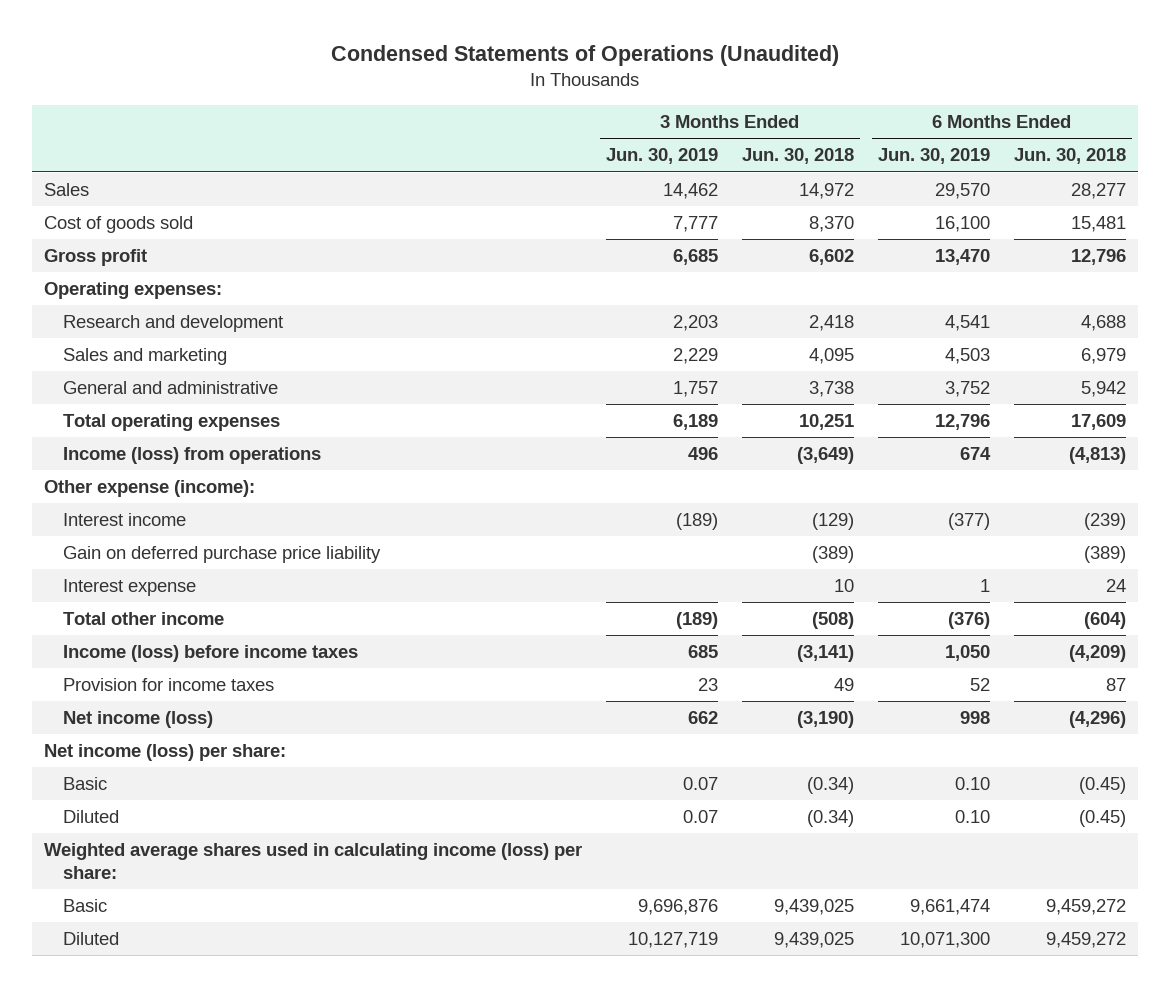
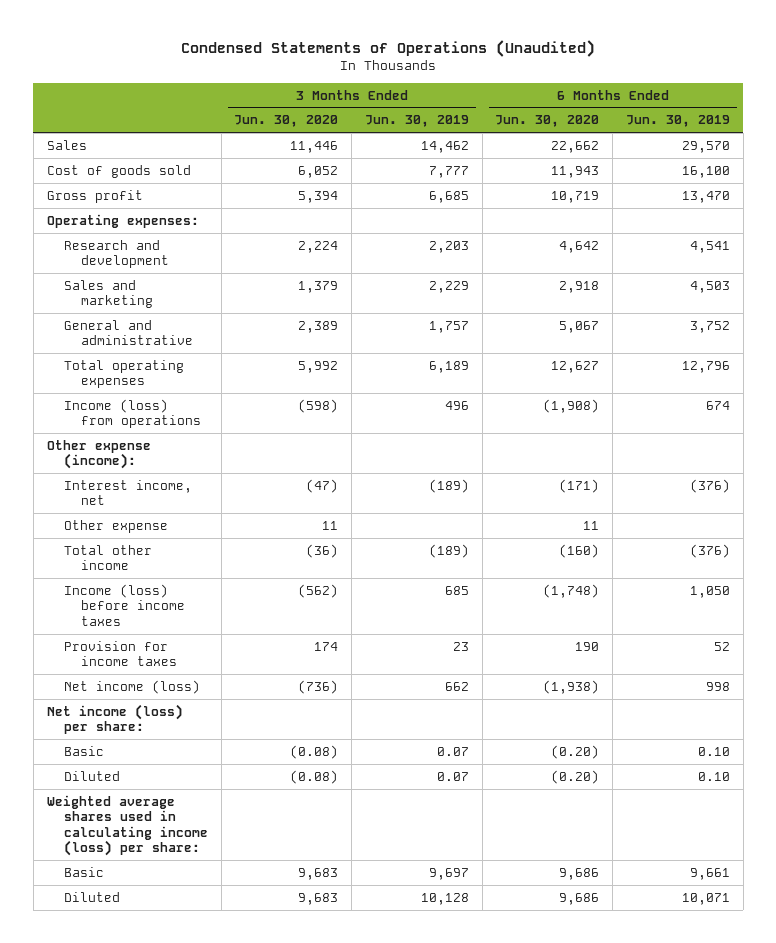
- | 3 Months Ended Jun. 30, 2019 | 3 Months Ended Jun. 30, 2018 | 6 Months Ended Jun. 30, 2019 | 6 Months Ended Jun. 30, 2018
+ | 3 Months Ended Jun. 30, 2020 | 3 Months Ended Jun. 30, 2019 | 6 Months Ended Jun. 30, 2020 | 6 Months Ended Jun. 30, 2019
- Interest income | (189) | (129) | (377) | (239)
- Gain on deferred purchase price liability | | (389) | | (389)
- Interest expense | | 10 | 1 | 24
+ Interest income, net | (47) | (189) | (171) | (376)
+ Other expense | 11 | | 11 |
- Basic | 9,696,876 | 9,439,025 | 9,661,474 | 9,459,272
- Diluted | 10,127,719 | 9,439,025 | 10,071,300 | 9,459,272
+ Basic | 9,683 | 9,697 | 9,686 | 9,661
+ Diluted | 9,683 | 10,128 | 9,686 | 10,071

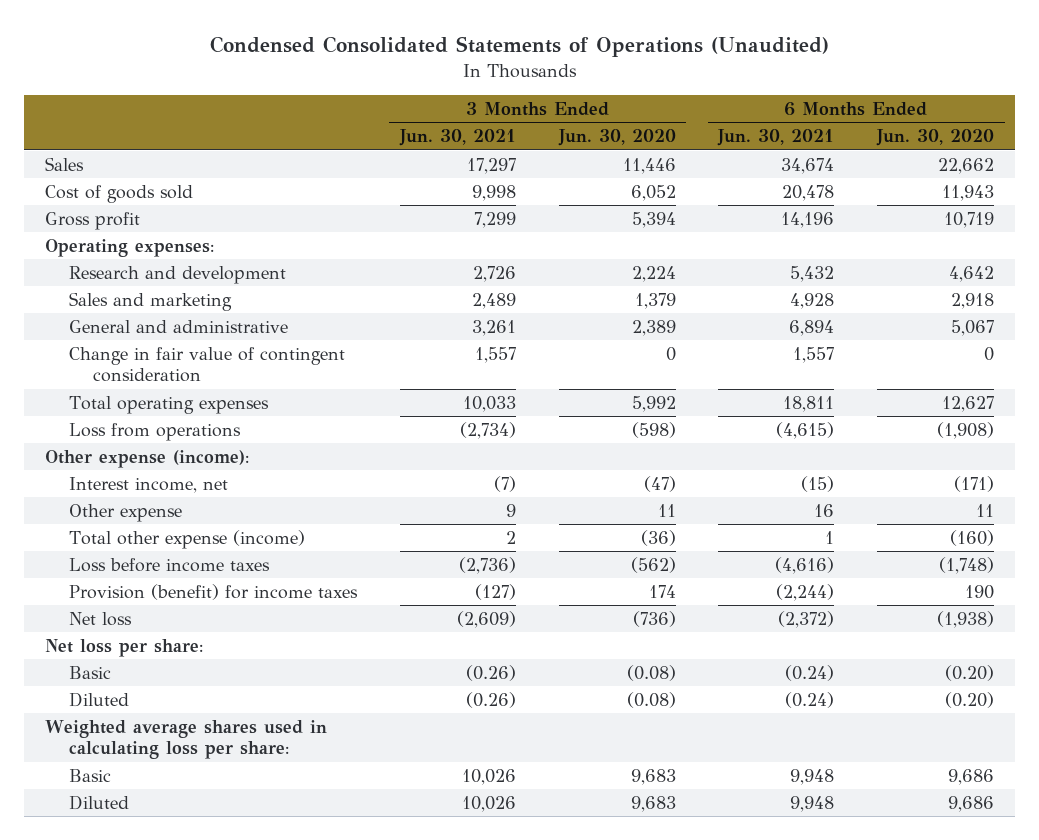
- Condensed Statements of Operations (Unaudited)
+ Condensed Consolidated Statements of Operations (Unaudited)
- | 3 Months Ended Jun. 30, 2020 | 3 Months Ended Jun. 30, 2019 | 6 Months Ended Jun. 30, 2020 | 6 Months Ended Jun. 30, 2019
+ | 3 Months Ended Jun. 30, 2021 | 3 Months Ended Jun. 30, 2020 | 6 Months Ended Jun. 30, 2021 | 6 Months Ended Jun. 30, 2020
+ Change in fair value of contingent consideration | 1,557 | 0 | 1,557 | 0
- Income (loss) from operations | (598) | 496 | (1,908) | 674
+ Loss from operations | (2,734) | (598) | (4,615) | (1,908)
- Total other income | (36) | (189) | (160) | (376)
- Income (loss) before income taxes | (562) | 685 | (1,748) | 1,050
- Provision for income taxes | 174 | 23 | 190 | 52
- Net income (loss) | (736) | 662 | (1,938) | 998
- Net income (loss) per share:
+ Total other expense (income) | 2 | (36) | 1 | (160)
+ Loss before income taxes | (2,736) | (562) | (4,616) | (1,748)
+ Provision (benefit) for income taxes | (127) | 174 | (2,244) | 190
+ Net loss | (2,609) | (736) | (2,372) | (1,938)
+ Net loss per share:
- Weighted average shares used in calculating income (loss) per share:
+ Weighted average shares used in calculating loss per share:

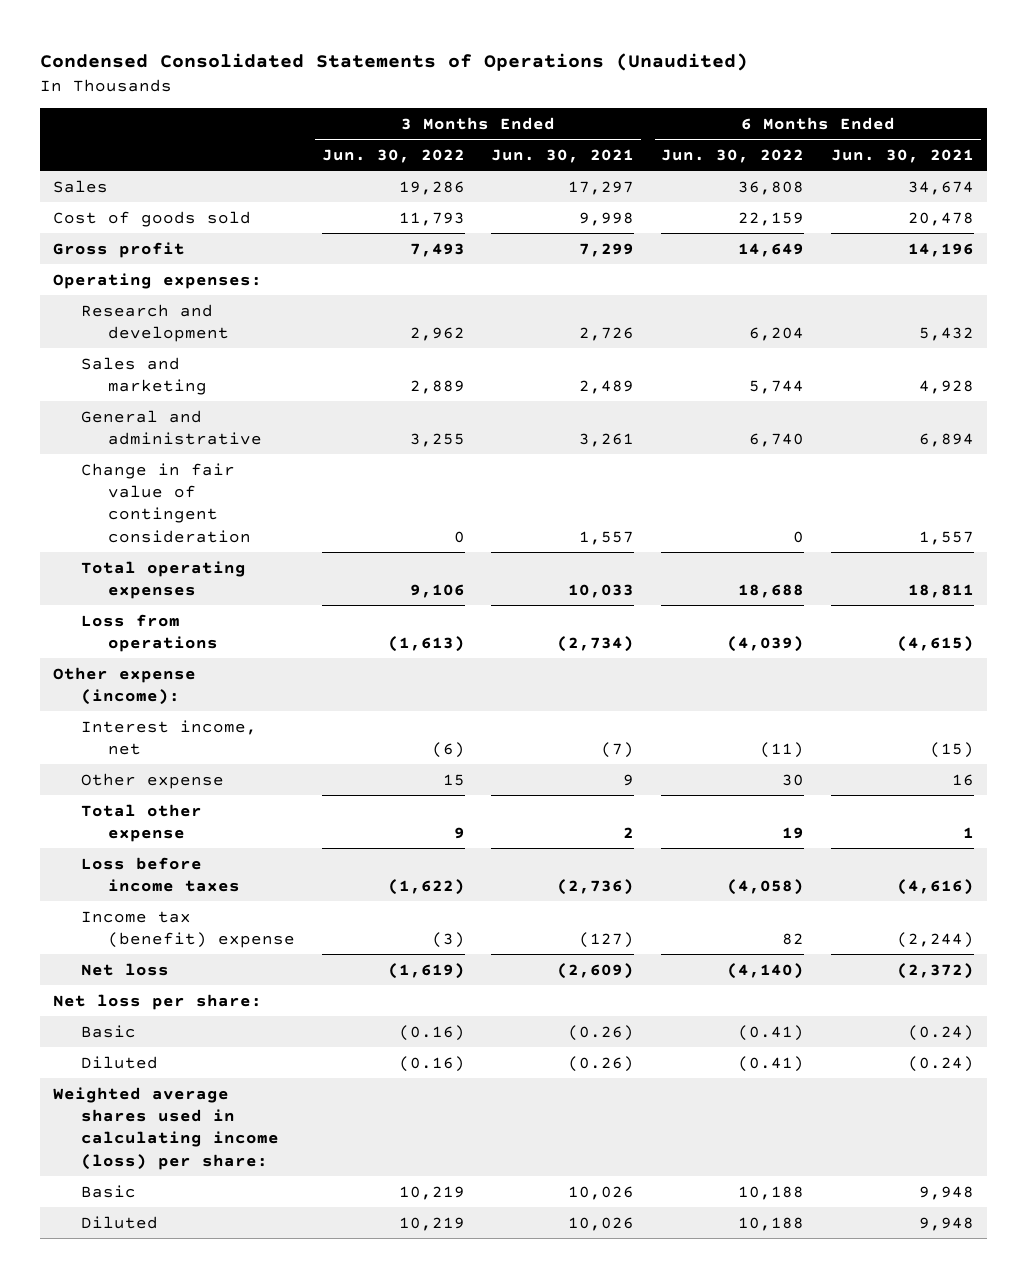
- | 3 Months Ended Jun. 30, 2021 | 3 Months Ended Jun. 30, 2020 | 6 Months Ended Jun. 30, 2021 | 6 Months Ended Jun. 30, 2020
+ | 3 Months Ended Jun. 30, 2022 | 3 Months Ended Jun. 30, 2021 | 6 Months Ended Jun. 30, 2022 | 6 Months Ended Jun. 30, 2021
- Total other expense (income) | 2 | (36) | 1 | (160)
+ Total other expense | 9 | 2 | 19 | 1
- Provision (benefit) for income taxes | (127) | 174 | (2,244) | 190
+ Income tax (benefit) expense | (3) | (127) | 82 | (2,244)
- Weighted average shares used in calculating loss per share:
+ Weighted average shares used in calculating income (loss) per share:

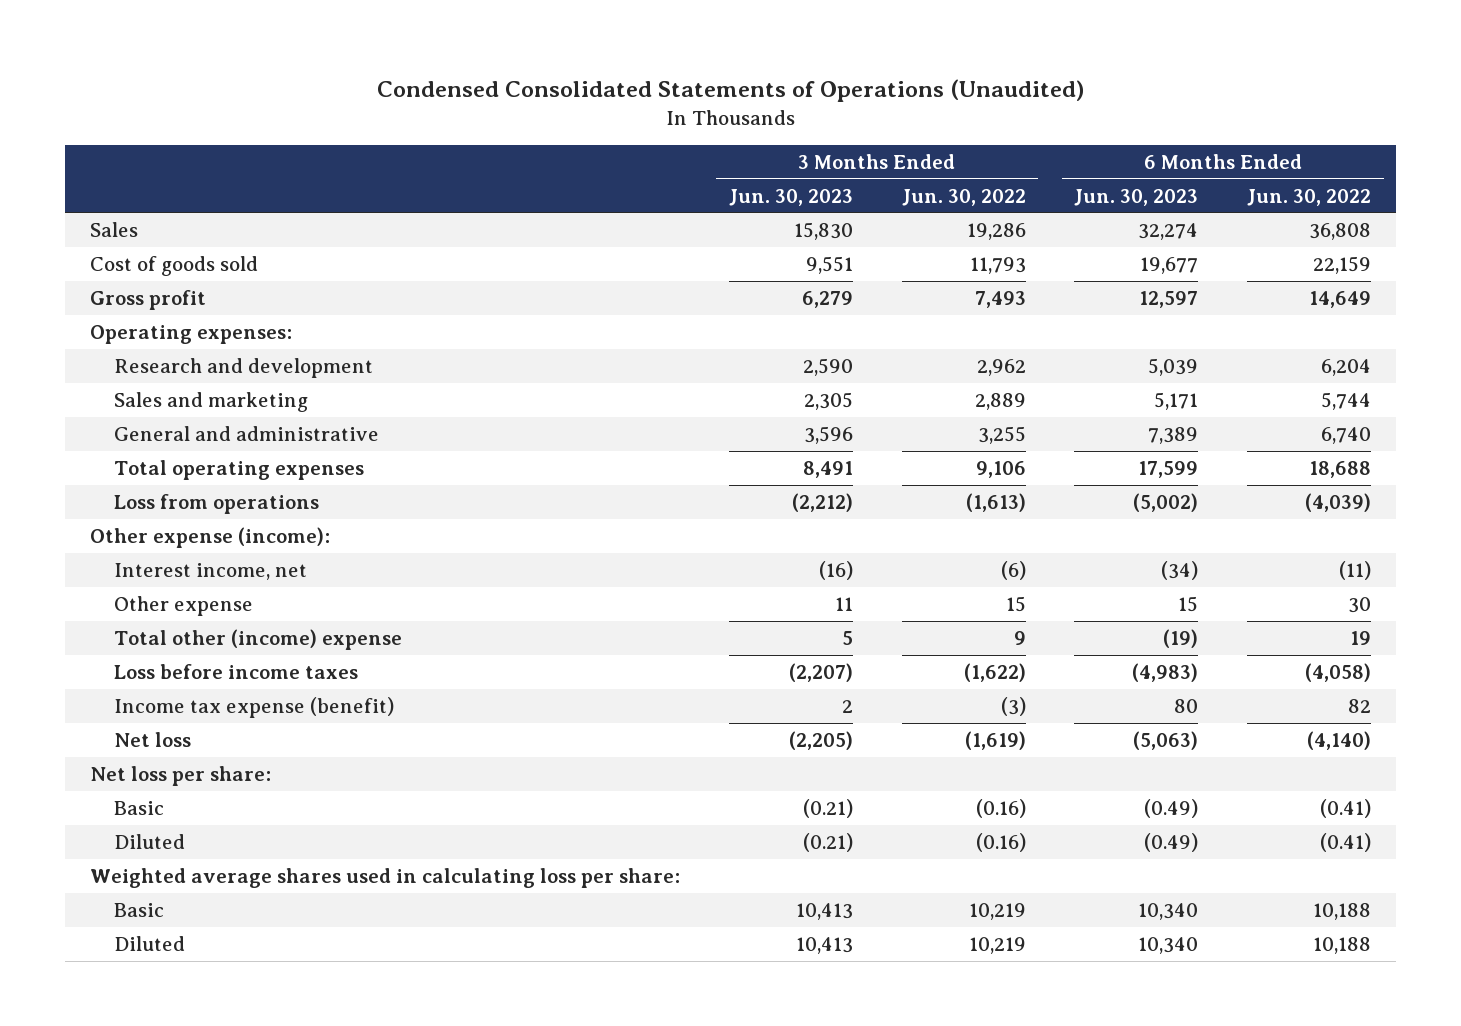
- | 3 Months Ended Jun. 30, 2022 | 3 Months Ended Jun. 30, 2021 | 6 Months Ended Jun. 30, 2022 | 6 Months Ended Jun. 30, 2021
+ | 3 Months Ended Jun. 30, 2023 | 3 Months Ended Jun. 30, 2022 | 6 Months Ended Jun. 30, 2023 | 6 Months Ended Jun. 30, 2022
- Change in fair value of contingent consideration | 0 | 1,557 | 0 | 1,557
- Total other expense | 9 | 2 | 19 | 1
+ Total other (income) expense | 5 | 9 | (19) | 19
- Income tax (benefit) expense | (3) | (127) | 82 | (2,244)
+ Income tax expense (benefit) | 2 | (3) | 80 | 82
- Weighted average shares used in calculating income (loss) per share:
+ Weighted average shares used in calculating loss per share:

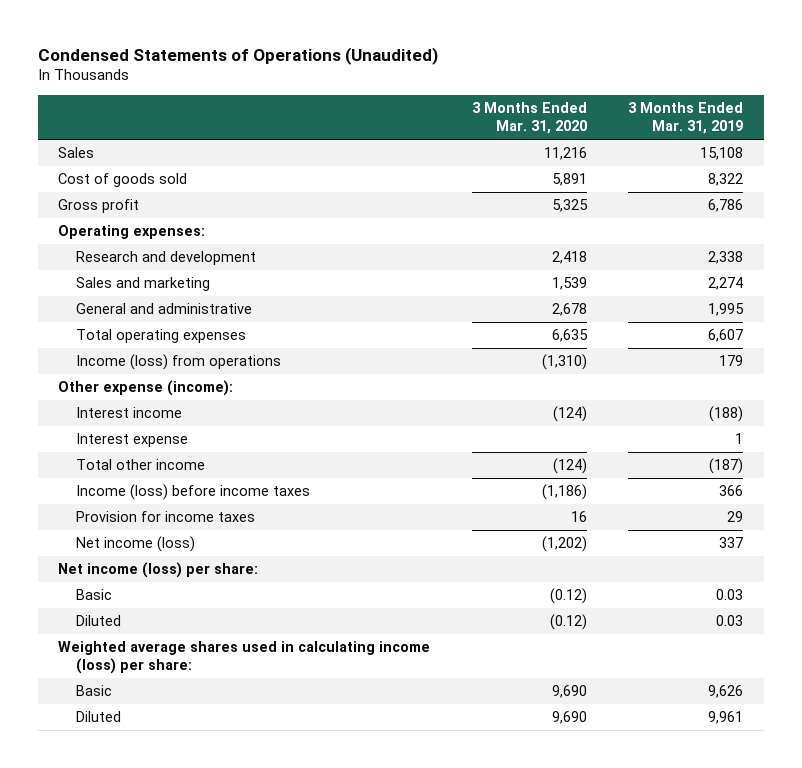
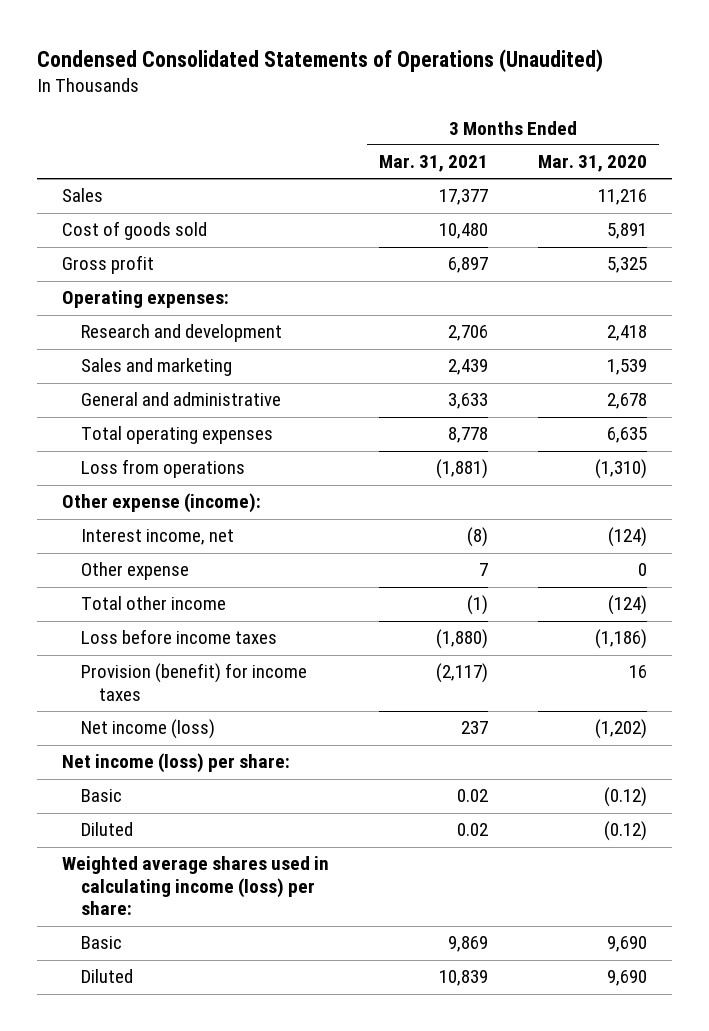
- Condensed Statements of Operations (Unaudited)
+ Condensed Consolidated Statements of Operations (Unaudited)
- | 3 Months Ended Mar. 31, 2020 | 3 Months Ended Mar. 31, 2019
+ | 3 Months Ended Mar. 31, 2021 | 3 Months Ended Mar. 31, 2020
- Income (loss) from operations | (1,310) | 179
+ Loss from operations | (1,881) | (1,310)
- Interest income | (124) | (188)
- Interest expense | | 1
+ Interest income, net | (8) | (124)
+ Other expense | 7 | 0
- Income (loss) before income taxes | (1,186) | 366
- Provision for income taxes | 16 | 29
+ Loss before income taxes | (1,880) | (1,186)
+ Provision (benefit) for income taxes | (2,117) | 16

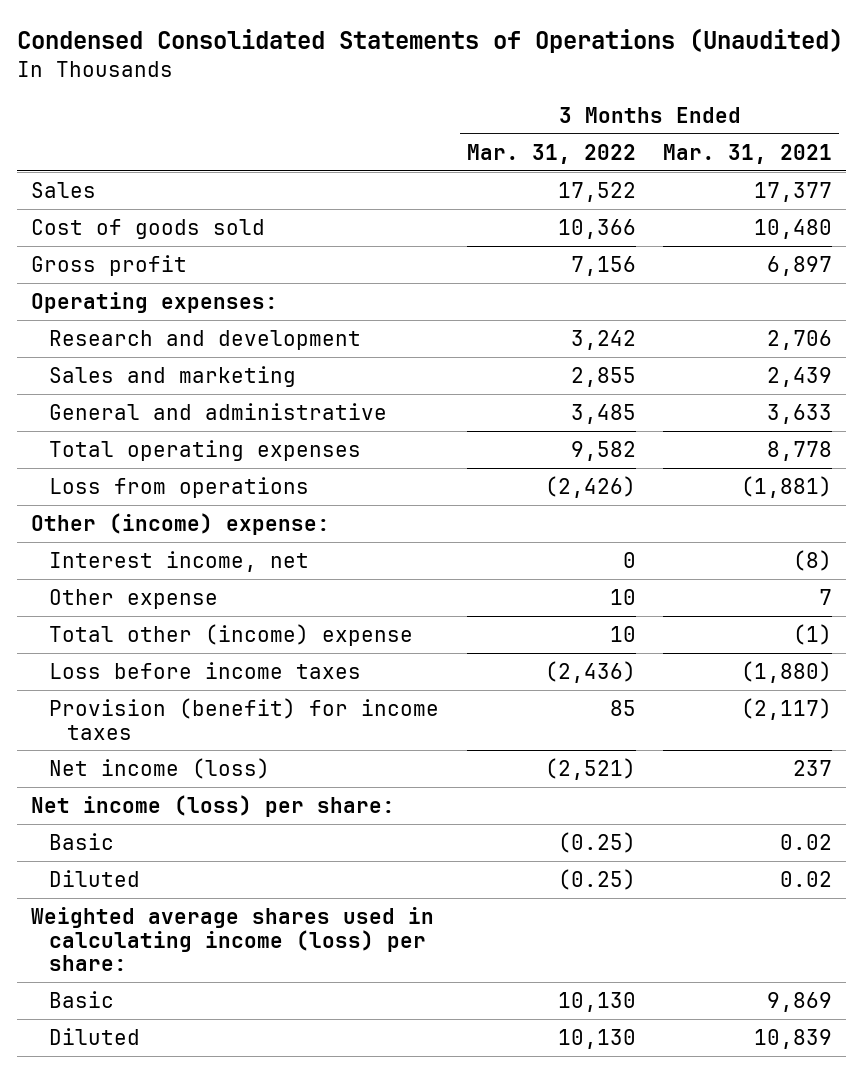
- | 3 Months Ended Mar. 31, 2021 | 3 Months Ended Mar. 31, 2020
+ | 3 Months Ended Mar. 31, 2022 | 3 Months Ended Mar. 31, 2021
- Other expense (income):
+ Other (income) expense:
- Total other income | (1) | (124)
+ Total other (income) expense | 10 | (1)

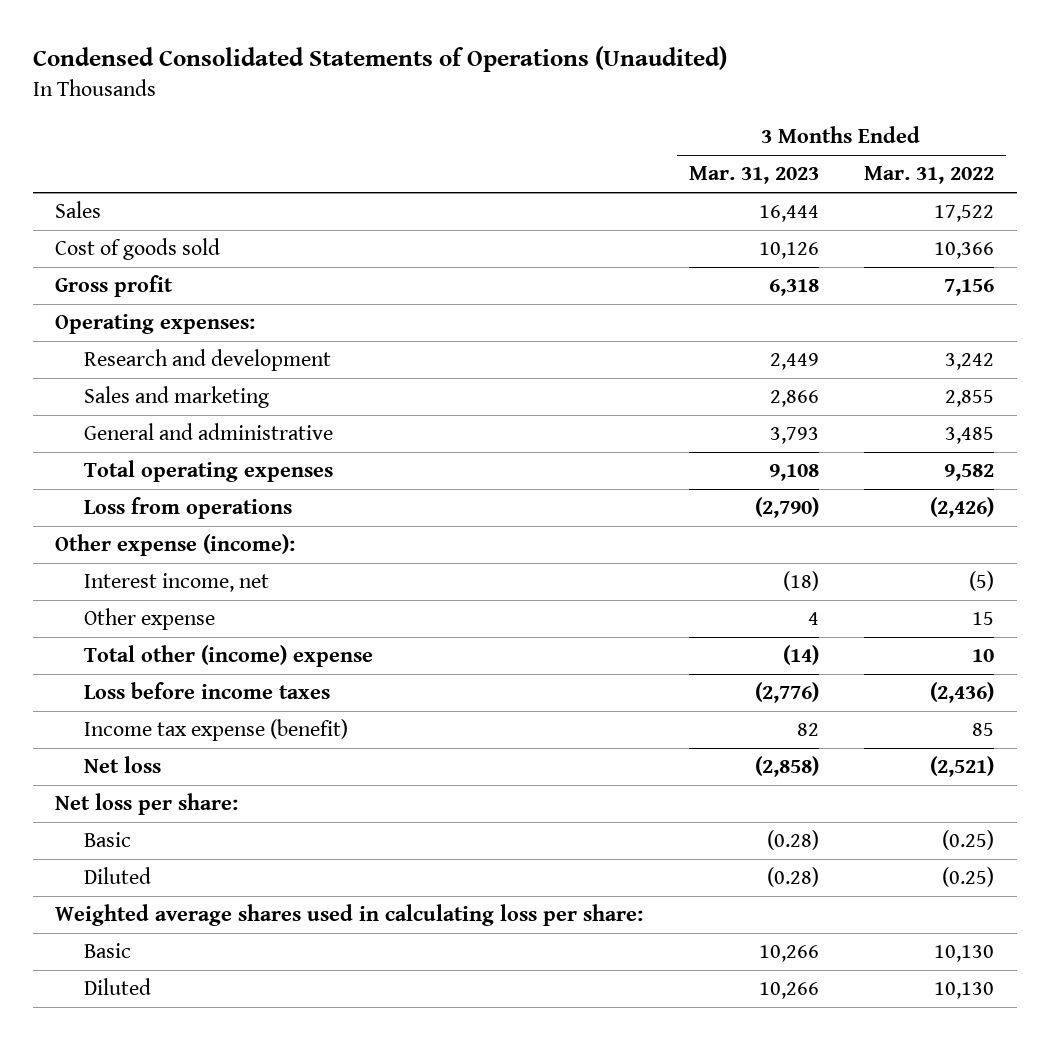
- | 3 Months Ended Mar. 31, 2022 | 3 Months Ended Mar. 31, 2021
+ | 3 Months Ended Mar. 31, 2023 | 3 Months Ended Mar. 31, 2022
- Other (income) expense:
- Interest income, net | 0 | (8)
- Other expense | 10 | 7
+ Other expense (income):
+ Interest income, net | (18) | (5)
+ Other expense | 4 | 15
- Provision (benefit) for income taxes | 85 | (2,117)
- Net income (loss) | (2,521) | 237
- Net income (loss) per share:
+ Income tax expense (benefit) | 82 | 85
+ Net loss | (2,858) | (2,521)
+ Net loss per share:
- Weighted average shares used in calculating income (loss) per share:
+ Weighted average shares used in calculating loss per share:

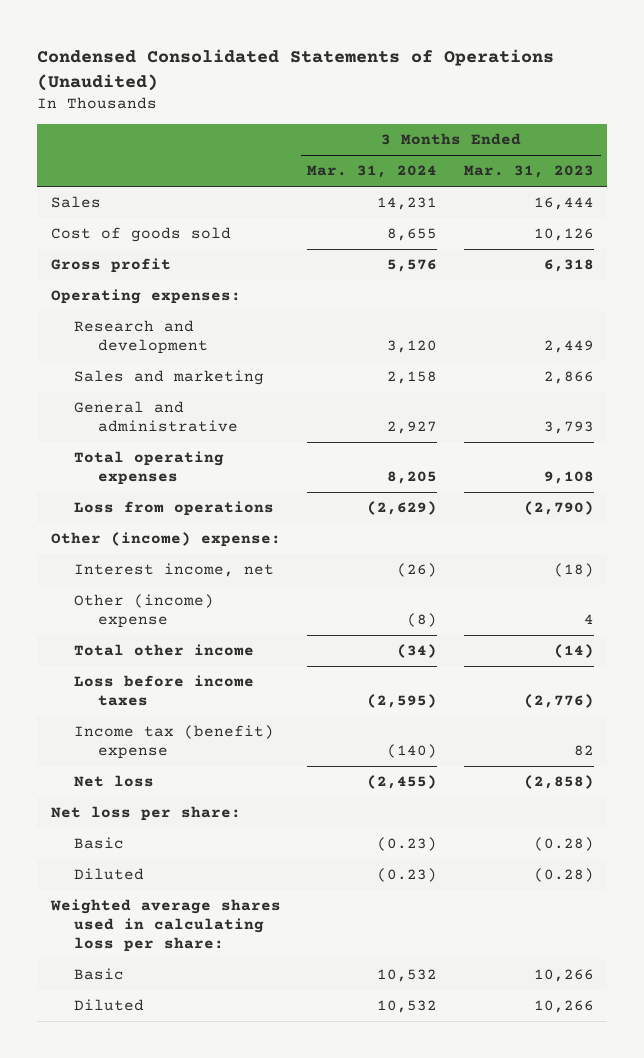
- | 3 Months Ended Mar. 31, 2023 | 3 Months Ended Mar. 31, 2022
+ | 3 Months Ended Mar. 31, 2024 | 3 Months Ended Mar. 31, 2023
- Other expense (income):
+ Other (income) expense:
- Other expense | 4 | 15
- Total other (income) expense | (14) | 10
+ Other (income) expense | (8) | 4
+ Total other income | (34) | (14)
- Income tax expense (benefit) | 82 | 85
+ Income tax (benefit) expense | (140) | 82

